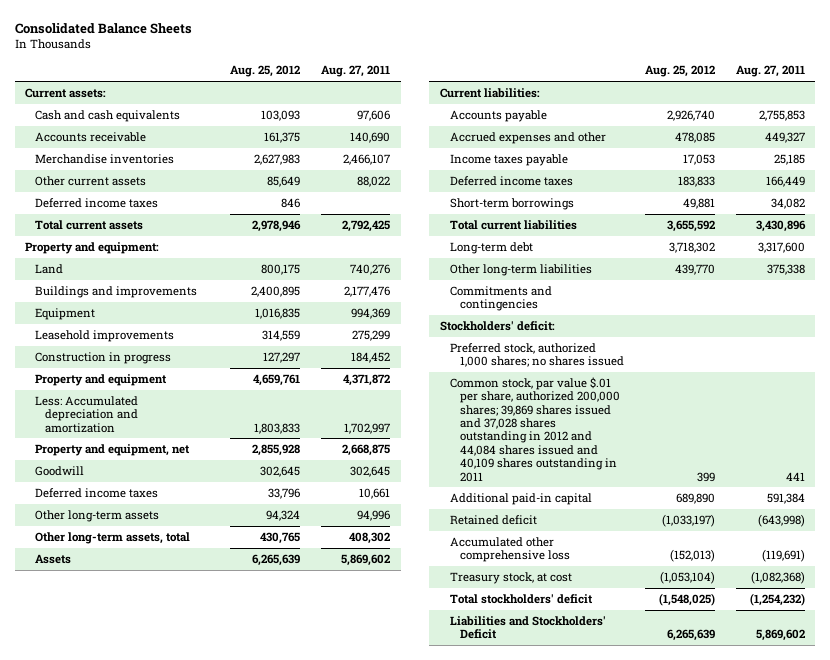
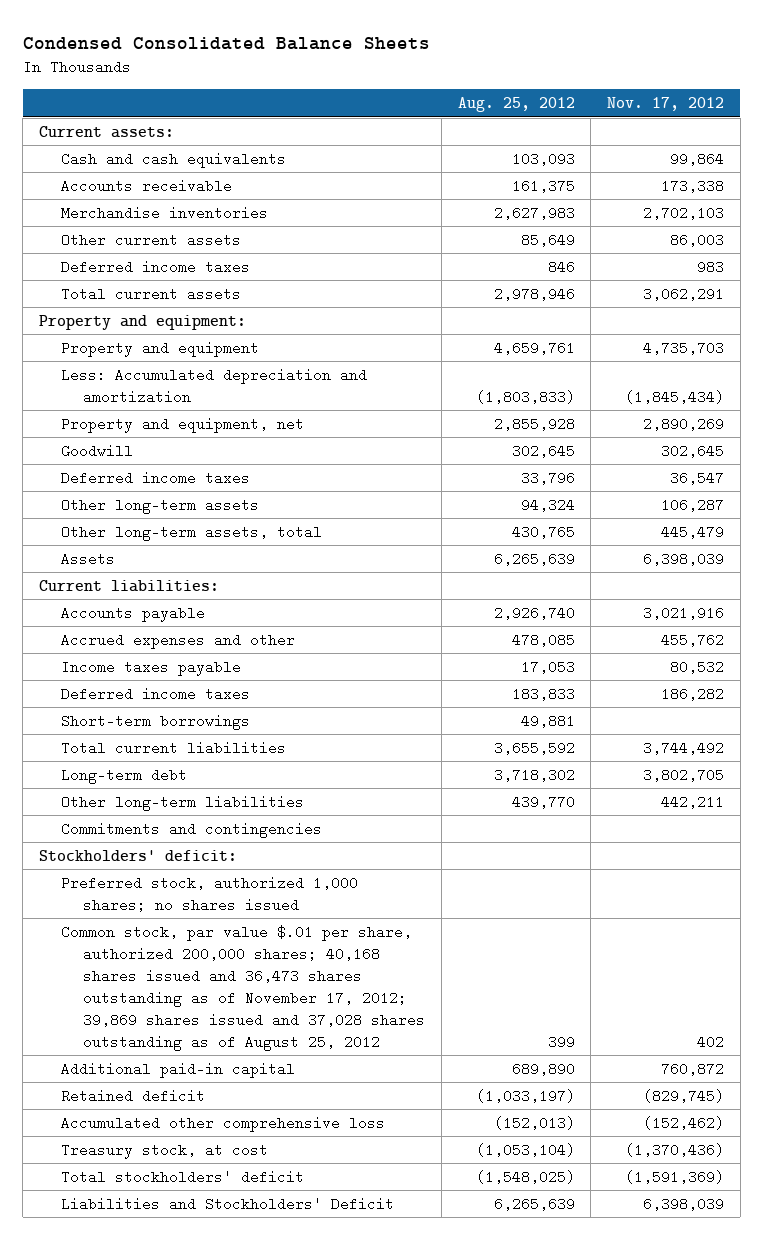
- Consolidated Balance Sheets
+ Condensed Consolidated Balance Sheets
- | Aug. 25, 2012 | Aug. 27, 2011
+ | Aug. 25, 2012 | Nov. 17, 2012
- Land | 800,175 | 740,276
- Buildings and improvements | 2,400,895 | 2,177,476
- Equipment | 1,016,835 | 994,369
- Leasehold improvements | 314,559 | 275,299
- Construction in progress | 127,297 | 184,452
- Less: Accumulated depreciation and amortization | 1,803,833 | 1,702,997
+ Less: Accumulated depreciation and amortization | (1,803,833) | (1,845,434)
- Common stock, par value $.01 per share, authorized 200,000 shares; 39,869 shares issued and 37,028 shares outstanding in 2012 and 44,084 shares issued and 40,109 shares outstanding in 2011 | 399 | 441
+ Common stock, par value $.01 per share, authorized 200,000 shares; 40,168 shares issued and 36,473 shares outstanding as of November 17, 2012; 39,869 shares issued and 37,028 shares outstanding as of August 25, 2012 | 399 | 402

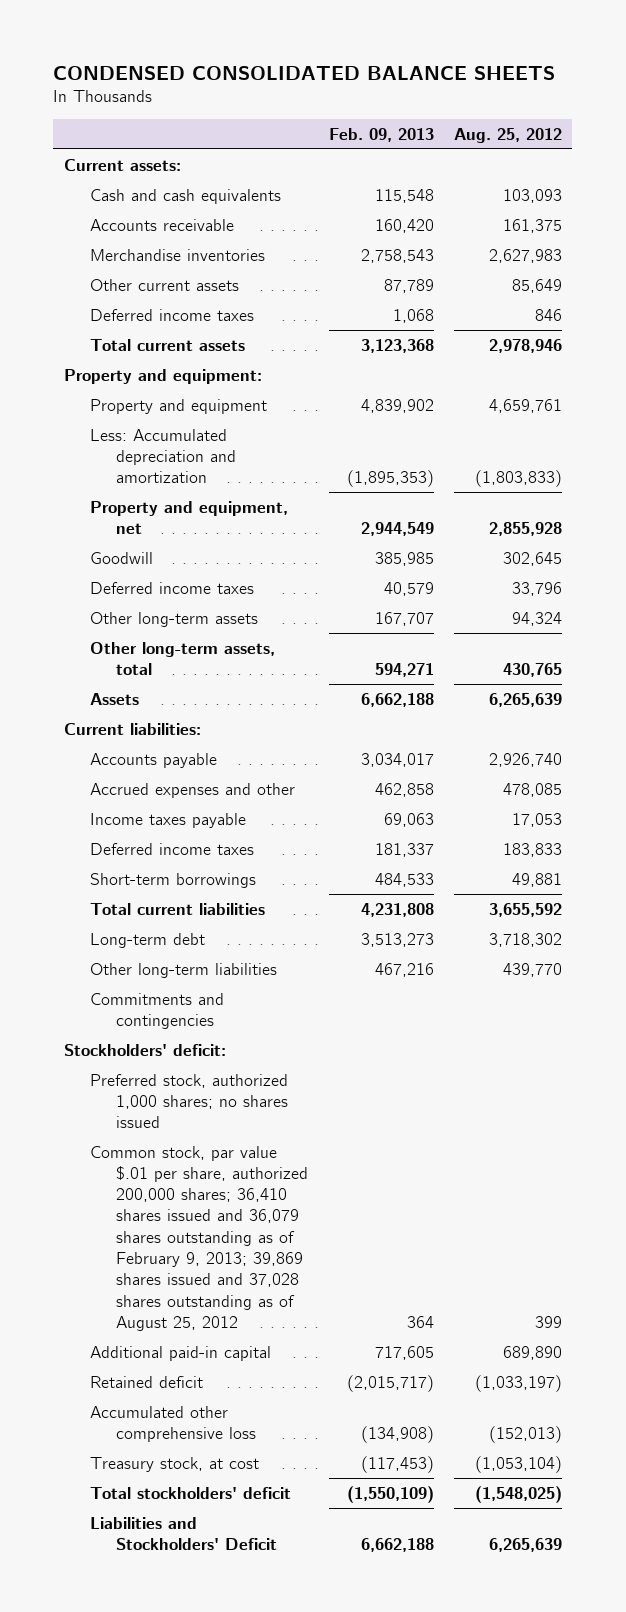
- Condensed Consolidated Balance Sheets
+ CONDENSED CONSOLIDATED BALANCE SHEETS
- | Aug. 25, 2012 | Nov. 17, 2012
+ | Feb. 09, 2013 | Aug. 25, 2012
- Common stock, par value $.01 per share, authorized 200,000 shares; 40,168 shares issued and 36,473 shares outstanding as of November 17, 2012; 39,869 shares issued and 37,028 shares outstanding as of August 25, 2012 | 399 | 402
+ Common stock, par value $.01 per share, authorized 200,000 shares; 36,410 shares issued and 36,079 shares outstanding as of February 9, 2013; 39,869 shares issued and 37,028 shares outstanding as of August 25, 2012 | 364 | 399

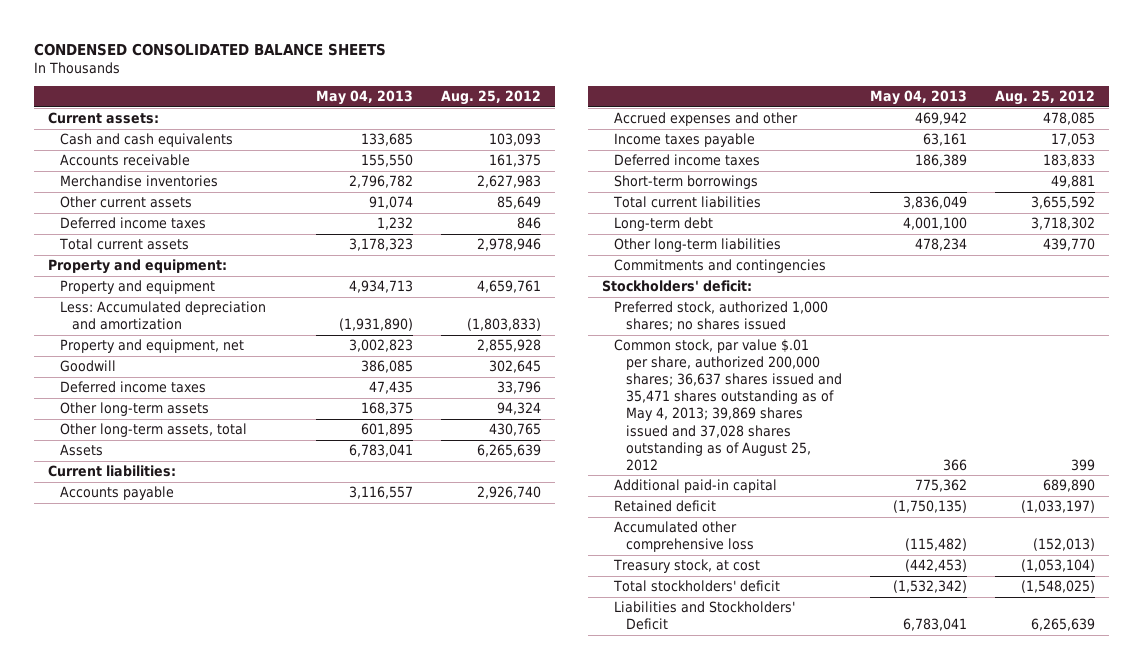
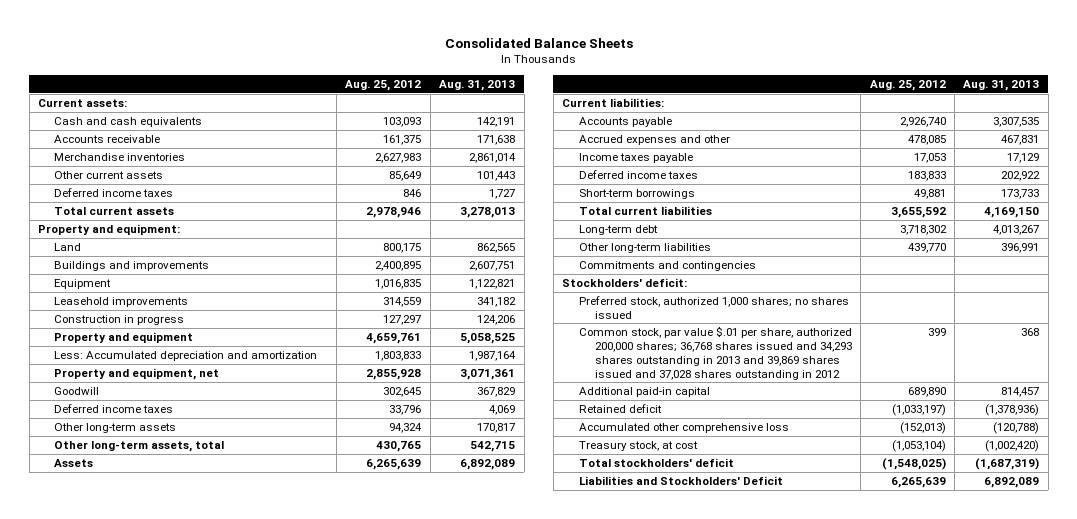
- CONDENSED CONSOLIDATED BALANCE SHEETS
+ Consolidated Balance Sheets
- | May 04, 2013 | Aug. 25, 2012
+ | Aug. 25, 2012 | Aug. 31, 2013
+ Land | 800,175 | 862,565
+ Buildings and improvements | 2,400,895 | 2,607,751
+ Equipment | 1,016,835 | 1,122,821
+ Leasehold improvements | 314,559 | 341,182
+ Construction in progress | 127,297 | 124,206
- Less: Accumulated depreciation and amortization | (1,931,890) | (1,803,833)
+ Less: Accumulated depreciation and amortization | 1,803,833 | 1,987,164
- Common stock, par value $.01 per share, authorized 200,000 shares; 36,637 shares issued and 35,471 shares outstanding as of May 4, 2013; 39,869 shares issued and 37,028 shares outstanding as of August 25, 2012 | 366 | 399
+ Common stock, par value $.01 per share, authorized 200,000 shares; 36,768 shares issued and 34,293 shares outstanding in 2013 and 39,869 shares issued and 37,028 shares outstanding in 2012 | 399 | 368

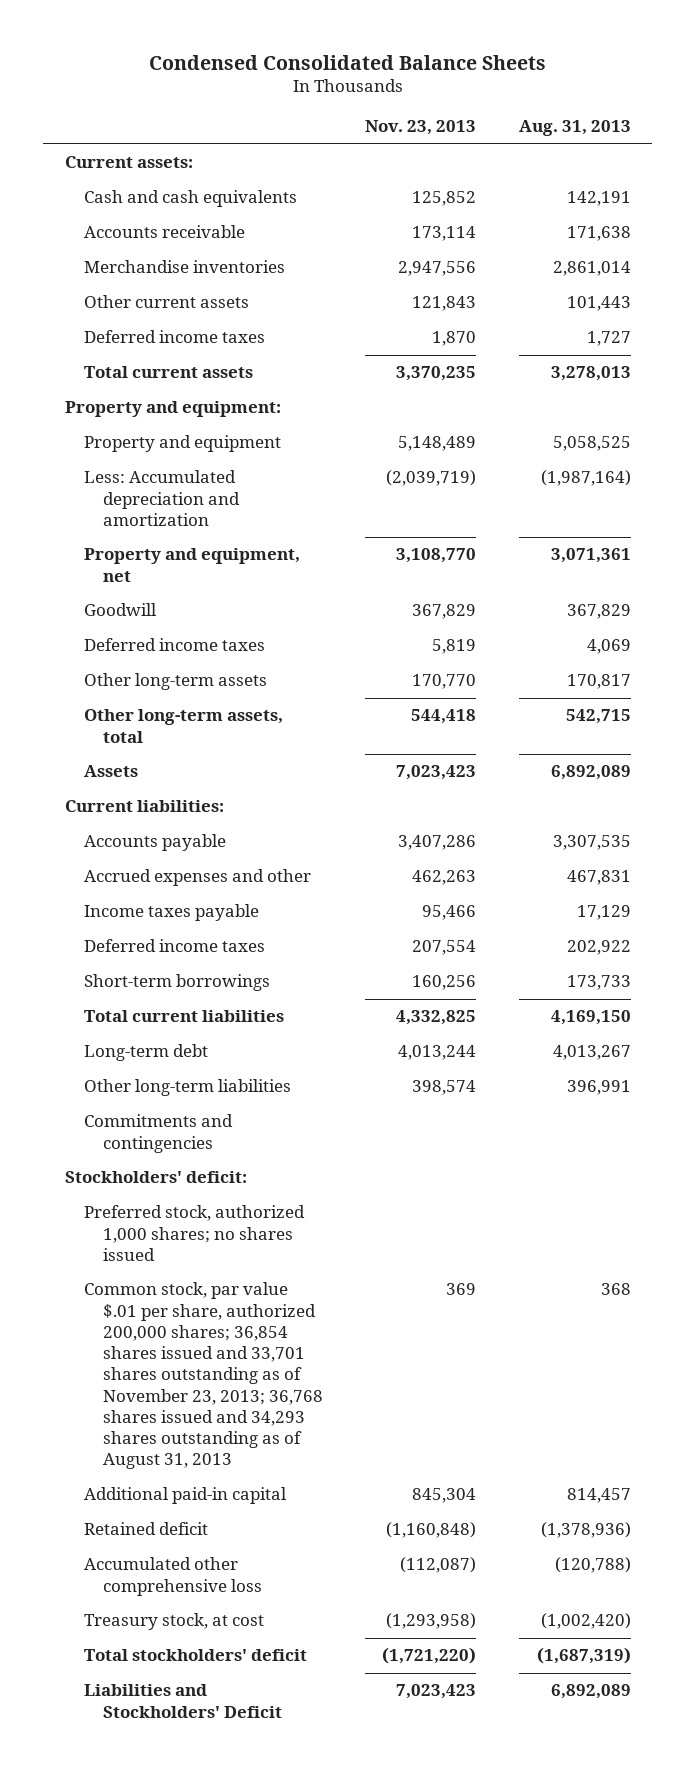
- Consolidated Balance Sheets
+ Condensed Consolidated Balance Sheets
- | Aug. 25, 2012 | Aug. 31, 2013
+ | Nov. 23, 2013 | Aug. 31, 2013
- Land | 800,175 | 862,565
- Buildings and improvements | 2,400,895 | 2,607,751
- Equipment | 1,016,835 | 1,122,821
- Leasehold improvements | 314,559 | 341,182
- Construction in progress | 127,297 | 124,206
- Less: Accumulated depreciation and amortization | 1,803,833 | 1,987,164
+ Less: Accumulated depreciation and amortization | (2,039,719) | (1,987,164)
- Common stock, par value $.01 per share, authorized 200,000 shares; 36,768 shares issued and 34,293 shares outstanding in 2013 and 39,869 shares issued and 37,028 shares outstanding in 2012 | 399 | 368
+ Common stock, par value $.01 per share, authorized 200,000 shares; 36,854 shares issued and 33,701 shares outstanding as of November 23, 2013; 36,768 shares issued and 34,293 shares outstanding as of August 31, 2013 | 369 | 368

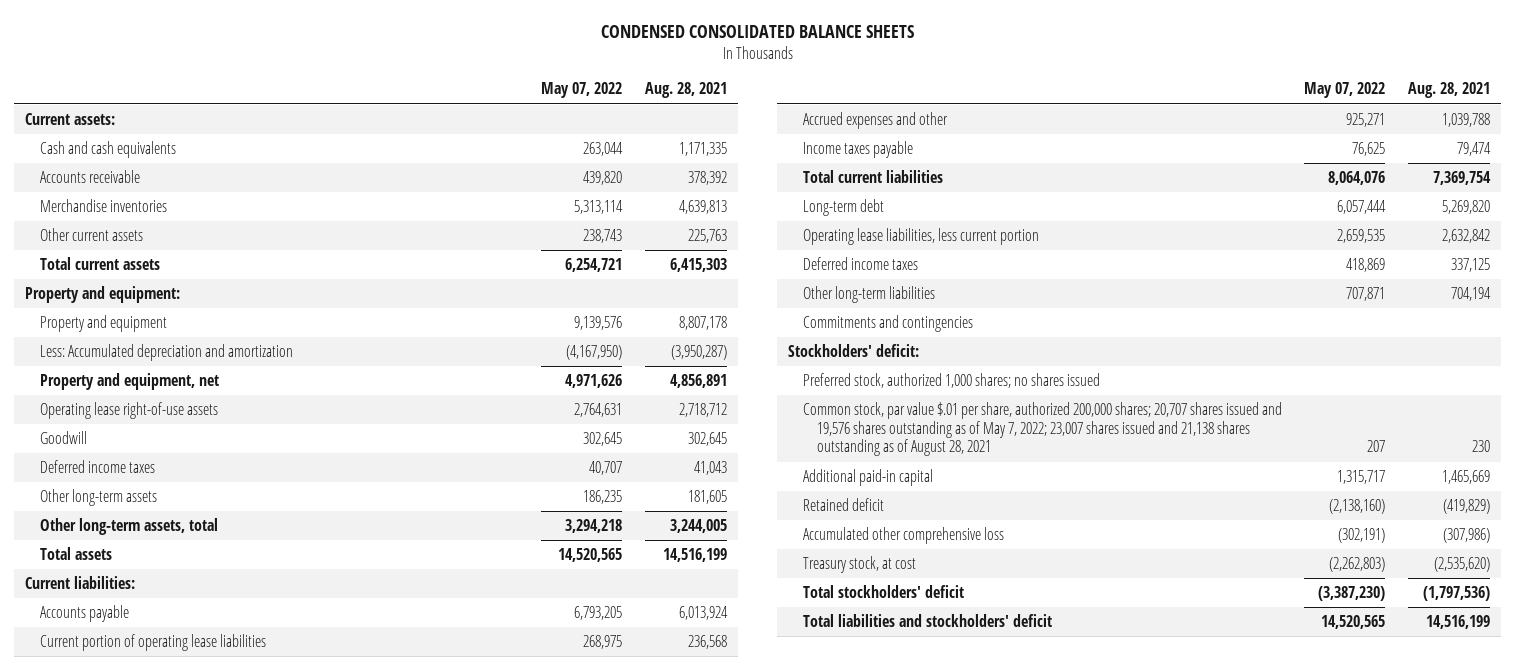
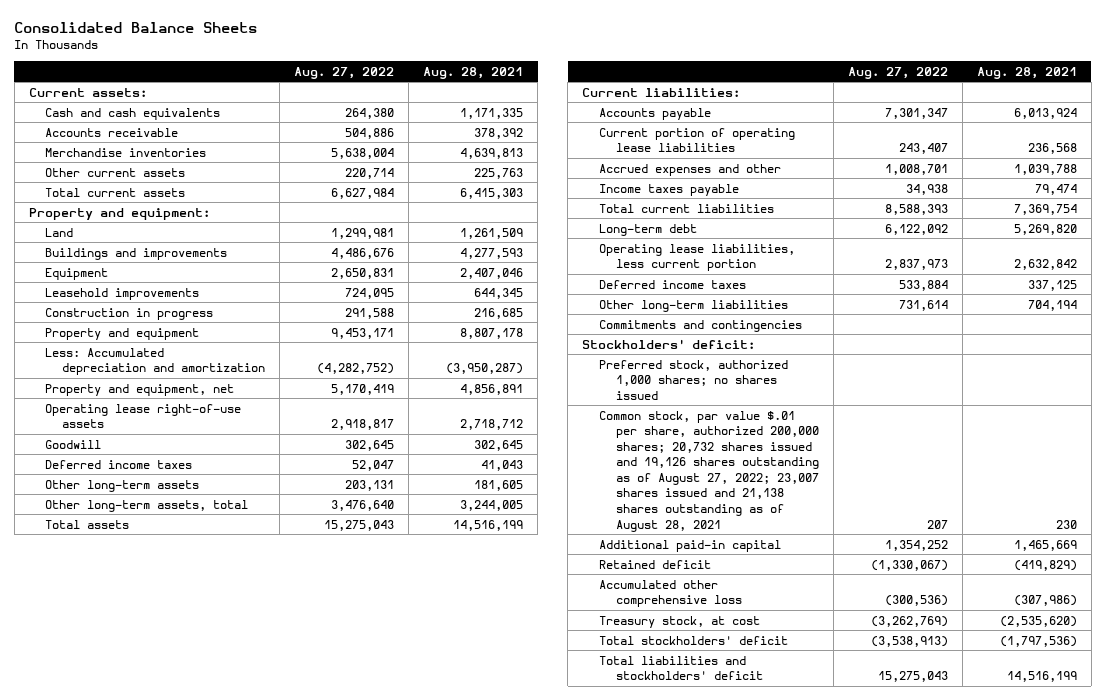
- CONDENSED CONSOLIDATED BALANCE SHEETS
+ Consolidated Balance Sheets
- | May 07, 2022 | Aug. 28, 2021
+ | Aug. 27, 2022 | Aug. 28, 2021
+ Land | 1,299,981 | 1,261,509
+ Buildings and improvements | 4,486,676 | 4,277,593
+ Equipment | 2,650,831 | 2,407,046
+ Leasehold improvements | 724,095 | 644,345
+ Construction in progress | 291,588 | 216,685
- Common stock, par value $.01 per share, authorized 200,000 shares; 20,707 shares issued and 19,576 shares outstanding as of May 7, 2022; 23,007 shares issued and 21,138 shares outstanding as of August 28, 2021 | 207 | 230
+ Common stock, par value $.01 per share, authorized 200,000 shares; 20,732 shares issued and 19,126 shares outstanding as of August 27, 2022; 23,007 shares issued and 21,138 shares outstanding as of August 28, 2021 | 207 | 230

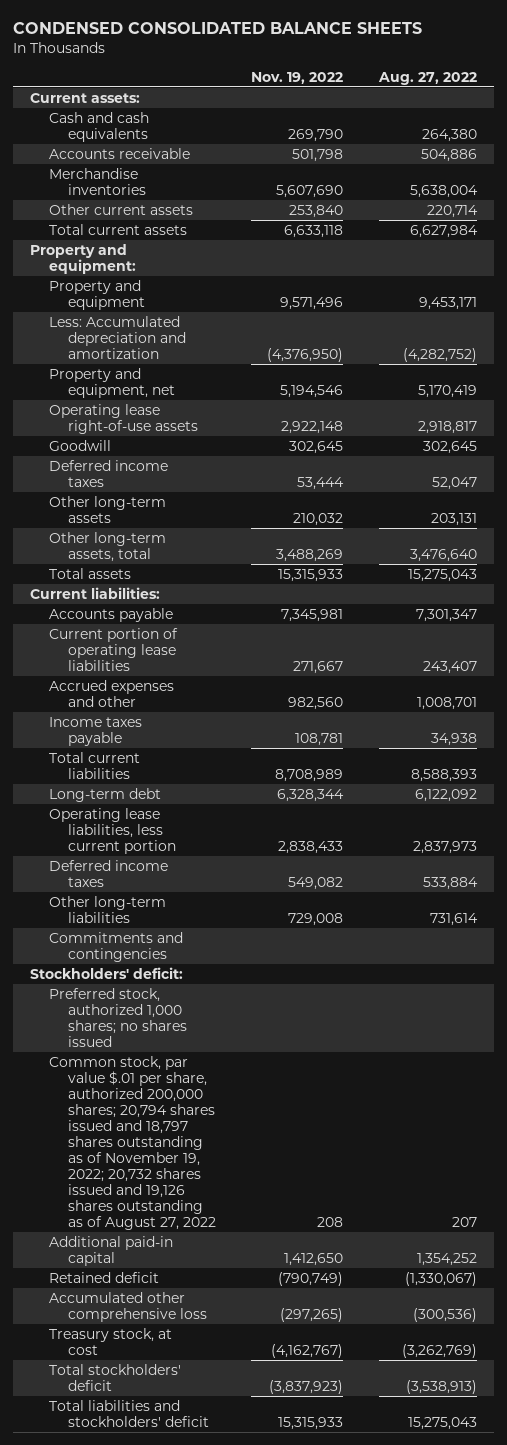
- Consolidated Balance Sheets
+ CONDENSED CONSOLIDATED BALANCE SHEETS
- | Aug. 27, 2022 | Aug. 28, 2021
+ | Nov. 19, 2022 | Aug. 27, 2022
- Land | 1,299,981 | 1,261,509
- Buildings and improvements | 4,486,676 | 4,277,593
- Equipment | 2,650,831 | 2,407,046
- Leasehold improvements | 724,095 | 644,345
- Construction in progress | 291,588 | 216,685
- Common stock, par value $.01 per share, authorized 200,000 shares; 20,732 shares issued and 19,126 shares outstanding as of August 27, 2022; 23,007 shares issued and 21,138 shares outstanding as of August 28, 2021 | 207 | 230
+ Common stock, par value $.01 per share, authorized 200,000 shares; 20,794 shares issued and 18,797 shares outstanding as of November 19, 2022; 20,732 shares issued and 19,126 shares outstanding as of August 27, 2022 | 208 | 207

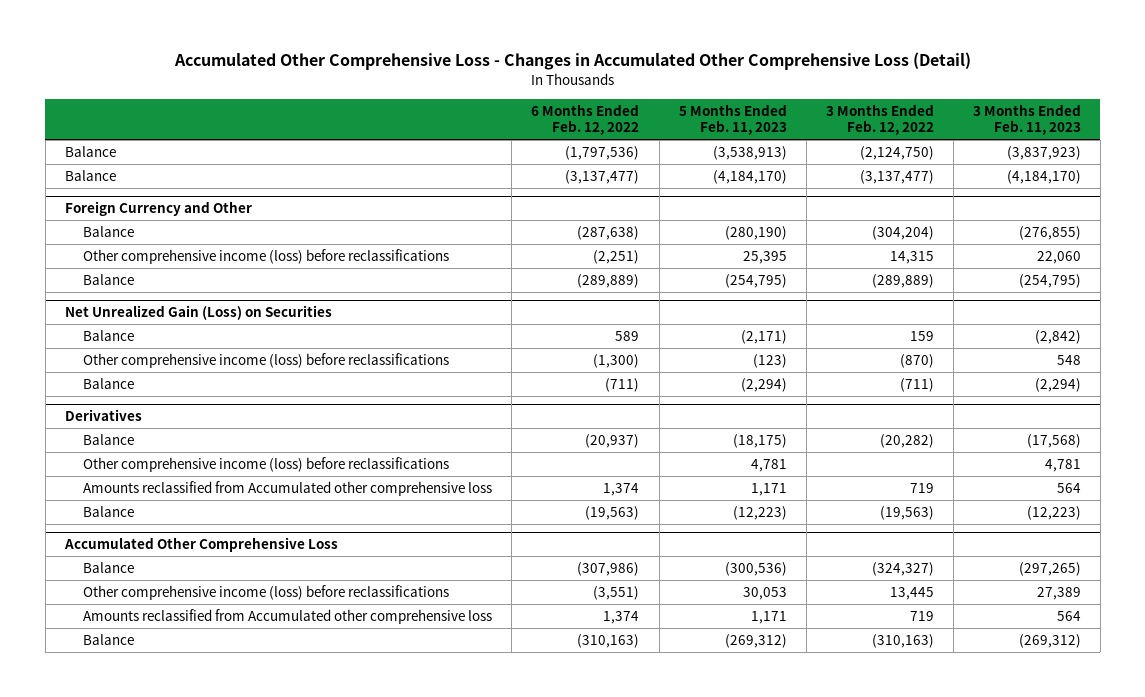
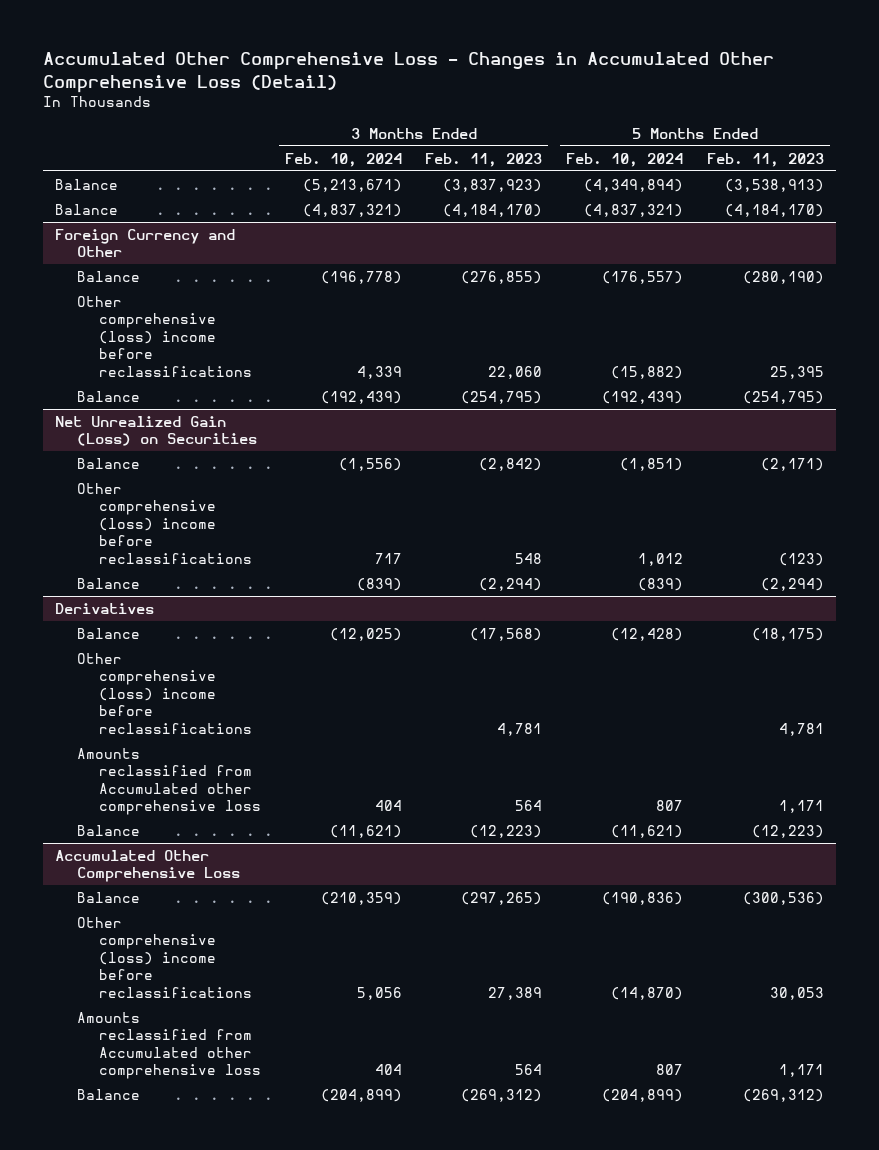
- | 6 Months Ended Feb. 12, 2022 | 5 Months Ended Feb. 11, 2023 | 3 Months Ended Feb. 12, 2022 | 3 Months Ended Feb. 11, 2023
+ | 3 Months Ended Feb. 10, 2024 | 3 Months Ended Feb. 11, 2023 | 5 Months Ended Feb. 10, 2024 | 5 Months Ended Feb. 11, 2023
@ Foreign Currency and Other
- Other comprehensive income (loss) before reclassifications | (2,251) | 25,395 | 14,315 | 22,060
+ Other comprehensive (loss) income before reclassifications | 4,339 | 22,060 | (15,882) | 25,395
@ Net Unrealized Gain (Loss) on Securities
- Other comprehensive income (loss) before reclassifications | (1,300) | (123) | (870) | 548
+ Other comprehensive (loss) income before reclassifications | 717 | 548 | 1,012 | (123)
@ Derivatives
- Other comprehensive income (loss) before reclassifications | | 4,781 | | 4,781
+ Other comprehensive (loss) income before reclassifications | | 4,781 | | 4,781
@ Accumulated Other Comprehensive Loss
- Other comprehensive income (loss) before reclassifications | (3,551) | 30,053 | 13,445 | 27,389
+ Other comprehensive (loss) income before reclassifications | 5,056 | 27,389 | (14,870) | 30,053

